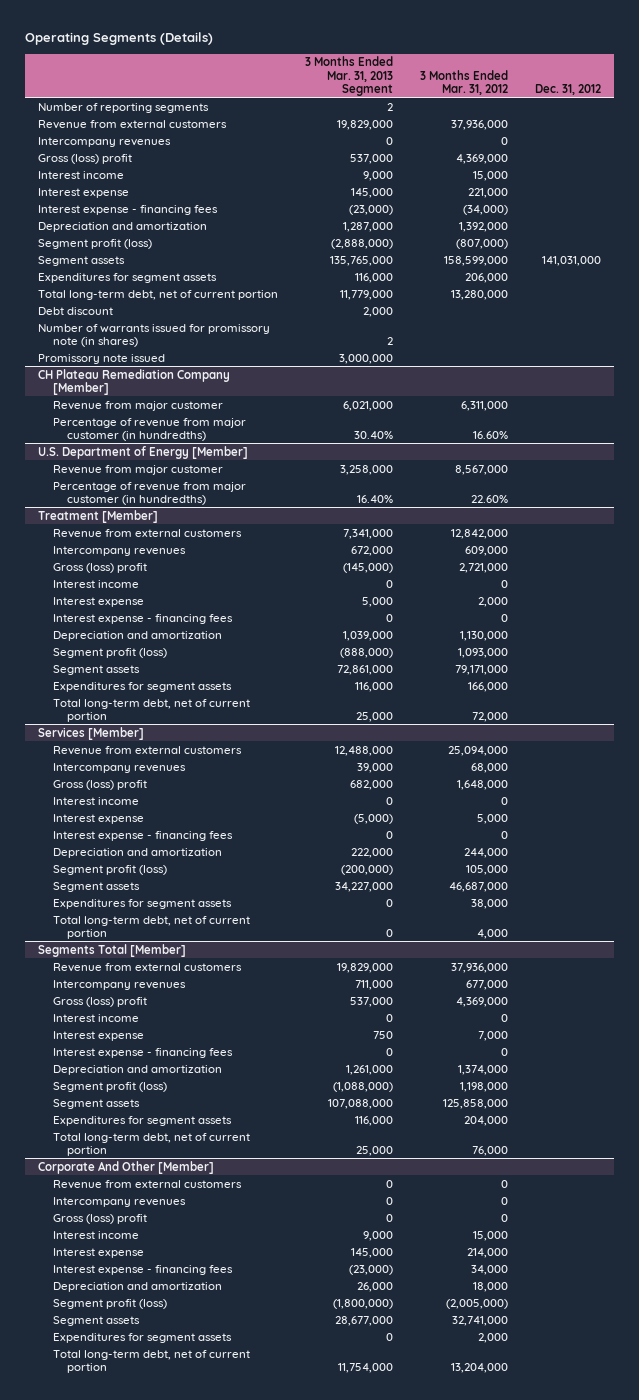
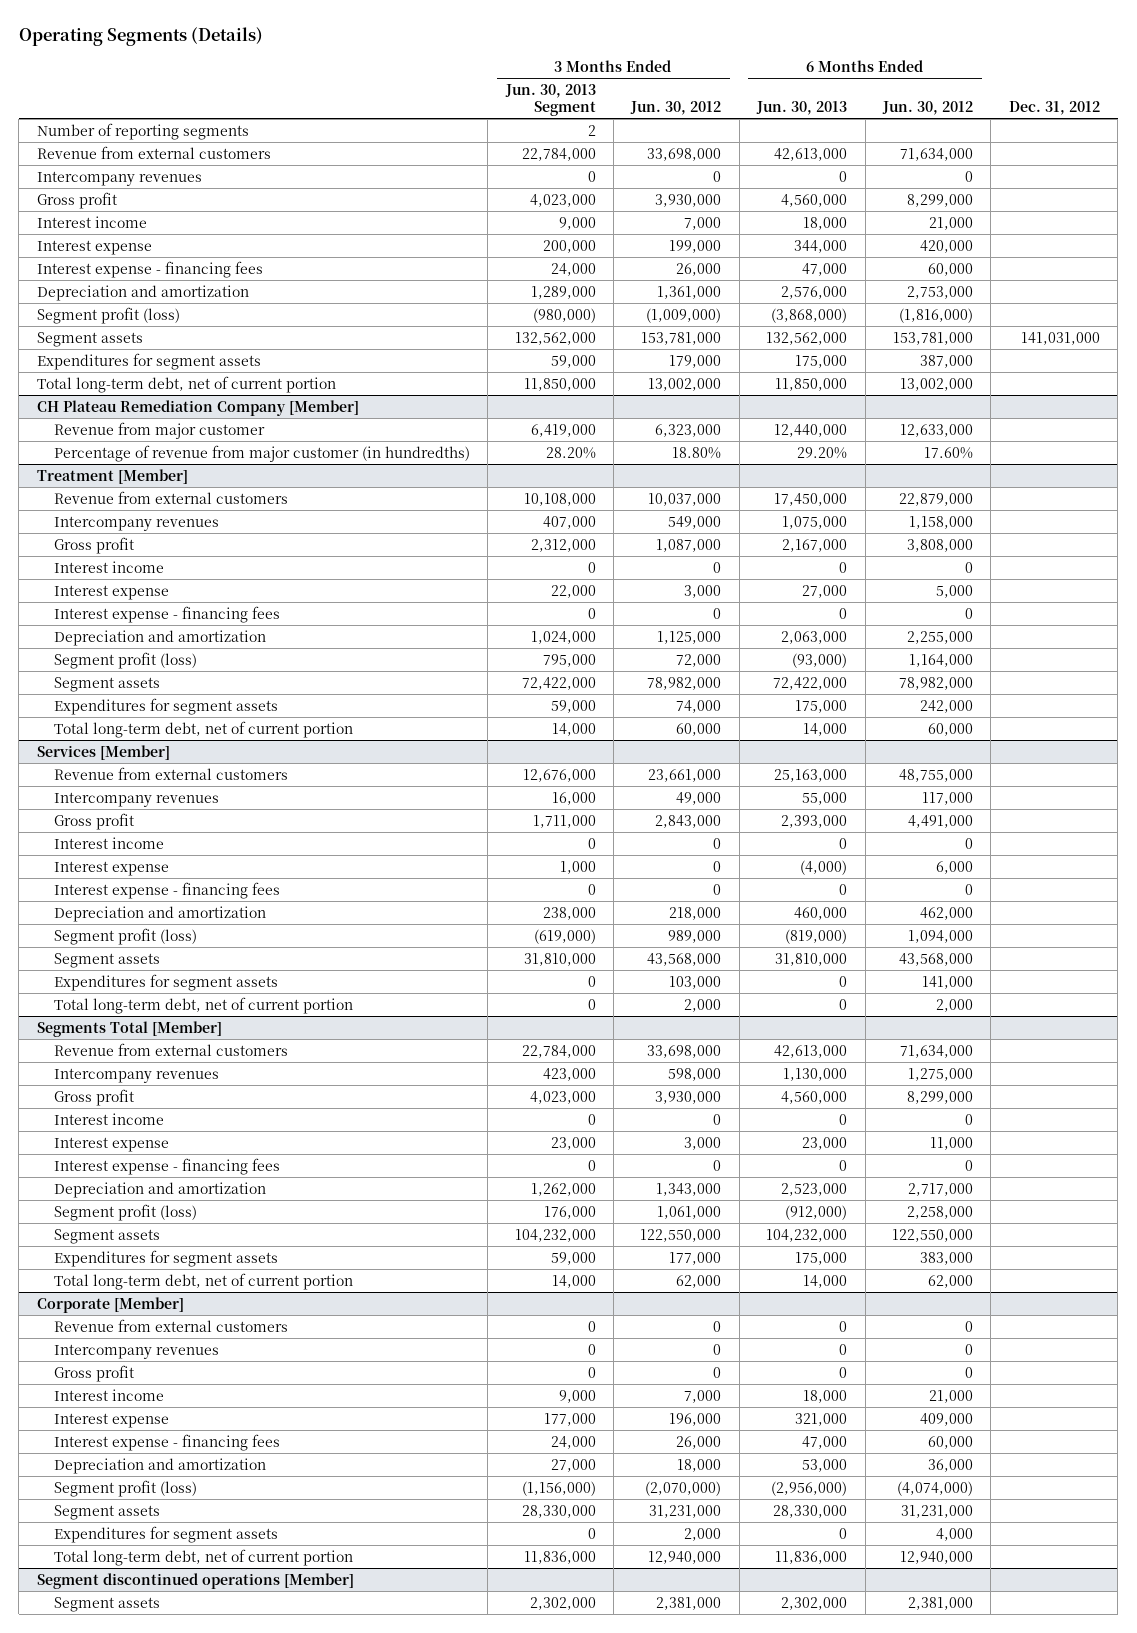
- | 3 Months Ended Mar. 31, 2013 Segment | 3 Months Ended Mar. 31, 2012 | Dec. 31, 2012
+ | 3 Months Ended Jun. 30, 2013 Segment | 3 Months Ended Jun. 30, 2012 | 6 Months Ended Jun. 30, 2013 | 6 Months Ended Jun. 30, 2012 | Dec. 31, 2012
- Gross (loss) profit | 537,000 | 4,369,000 |
+ Gross profit | 4,023,000 | 3,930,000 | 4,560,000 | 8,299,000 |
- Debt discount | 2,000 | |
- Number of warrants issued for promissory note (in shares) | 2 | |
- Promissory note issued | 3,000,000 | |
- U.S. Department of Energy [Member]
- Revenue from major customer | 3,258,000 | 8,567,000 |
- Percentage of revenue from major customer (in hundredths) | 16.40% | 22.60% |
@ Treatment [Member]
- Gross (loss) profit | (145,000) | 2,721,000 |
+ Gross profit | 2,312,000 | 1,087,000 | 2,167,000 | 3,808,000 |
@ Services [Member]
- Gross (loss) profit | 682,000 | 1,648,000 |
+ Gross profit | 1,711,000 | 2,843,000 | 2,393,000 | 4,491,000 |
@ Segments Total [Member]
- Gross (loss) profit | 537,000 | 4,369,000 |
+ Gross profit | 4,023,000 | 3,930,000 | 4,560,000 | 8,299,000 |
- Corporate And Other [Member]
+ Corporate [Member]
- Gross (loss) profit | 0 | 0 |
+ Gross profit | 0 | 0 | 0 | 0 |
+ Segment discontinued operations [Member]
+ Segment assets | 2,302,000 | 2,381,000 | 2,302,000 | 2,381,000 |

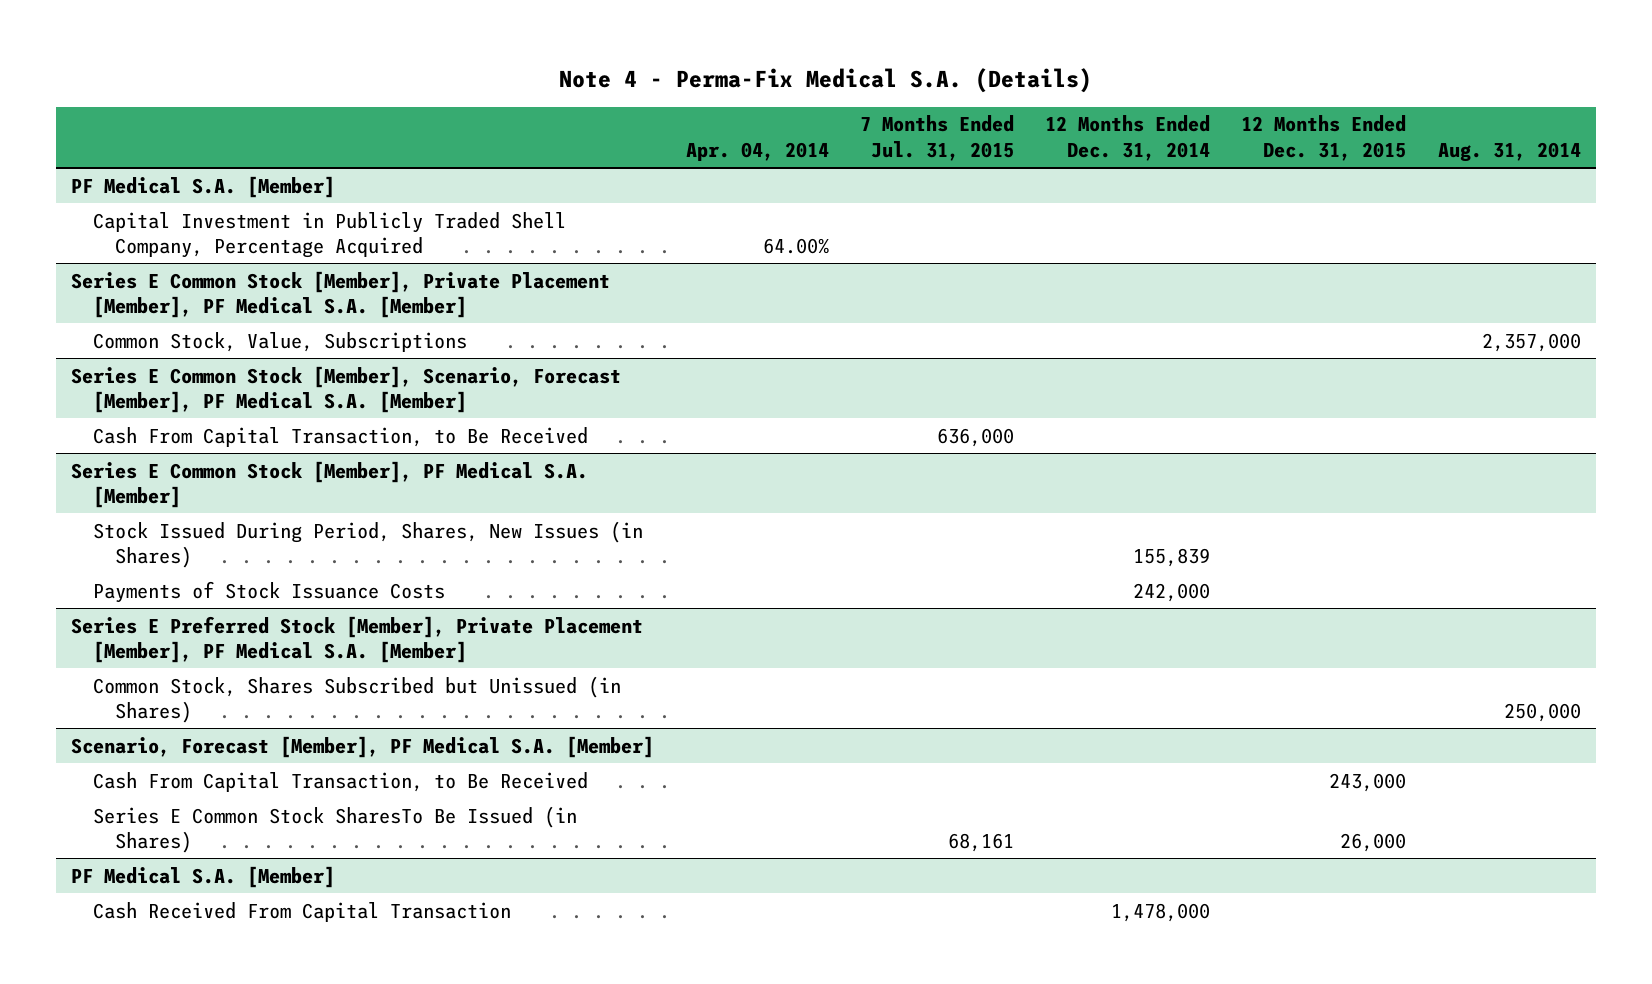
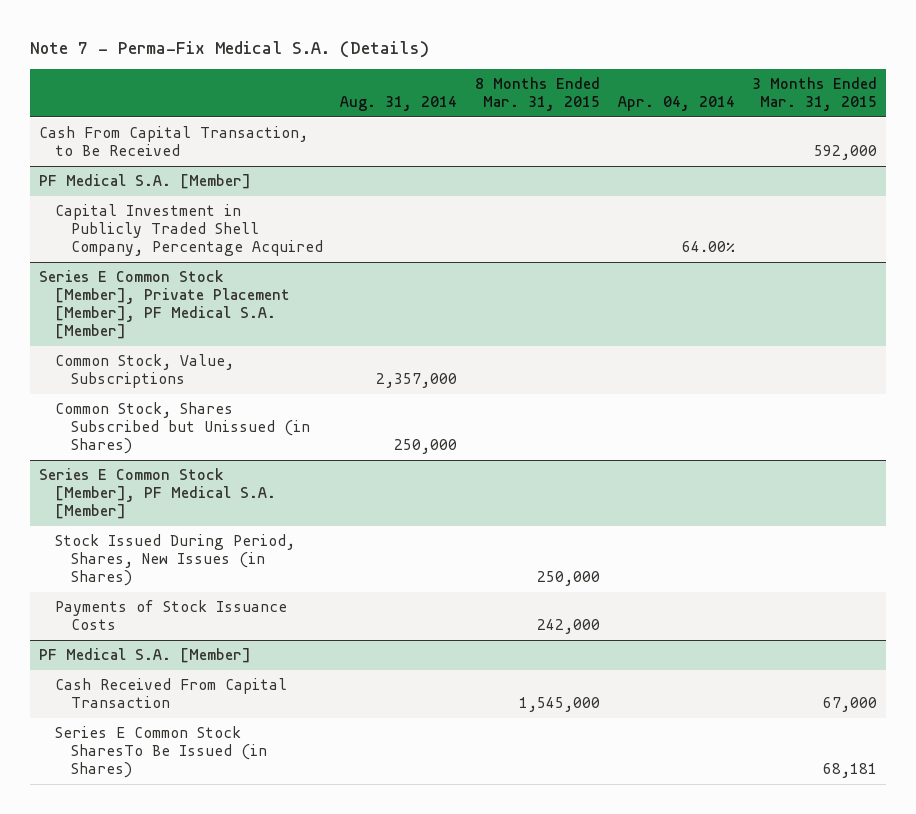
- Note 4 - Perma-Fix Medical S.A. (Details)
+ Note 7 - Perma-Fix Medical S.A. (Details)
- | Apr. 04, 2014 | 7 Months Ended Jul. 31, 2015 | 12 Months Ended Dec. 31, 2014 | 12 Months Ended Dec. 31, 2015 | Aug. 31, 2014
+ | Aug. 31, 2014 | 8 Months Ended Mar. 31, 2015 | Apr. 04, 2014 | 3 Months Ended Mar. 31, 2015
+ Cash From Capital Transaction, to Be Received | | | | 592,000
- Series E Common Stock [Member], Scenario, Forecast [Member], PF Medical S.A. [Member]
- Cash From Capital Transaction, to Be Received | | 636,000 | | |
@ Series E Common Stock [Member], Private Placement [Member], PF Medical S.A. [Member]
+ Common Stock, Shares Subscribed but Unissued (in Shares) | 250,000 | | |
- Series E Preferred Stock [Member], Private Placement [Member], PF Medical S.A. [Member]
- Common Stock, Shares Subscribed but Unissued (in Shares) | | | | | 250,000
- Scenario, Forecast [Member], PF Medical S.A. [Member]
- Cash From Capital Transaction, to Be Received | | | | 243,000 |
- Series E Common Stock SharesTo Be Issued (in Shares) | | 68,161 | | 26,000 |
@ PF Medical S.A. [Member]
+ Series E Common Stock SharesTo Be Issued (in Shares) | | | | 68,181

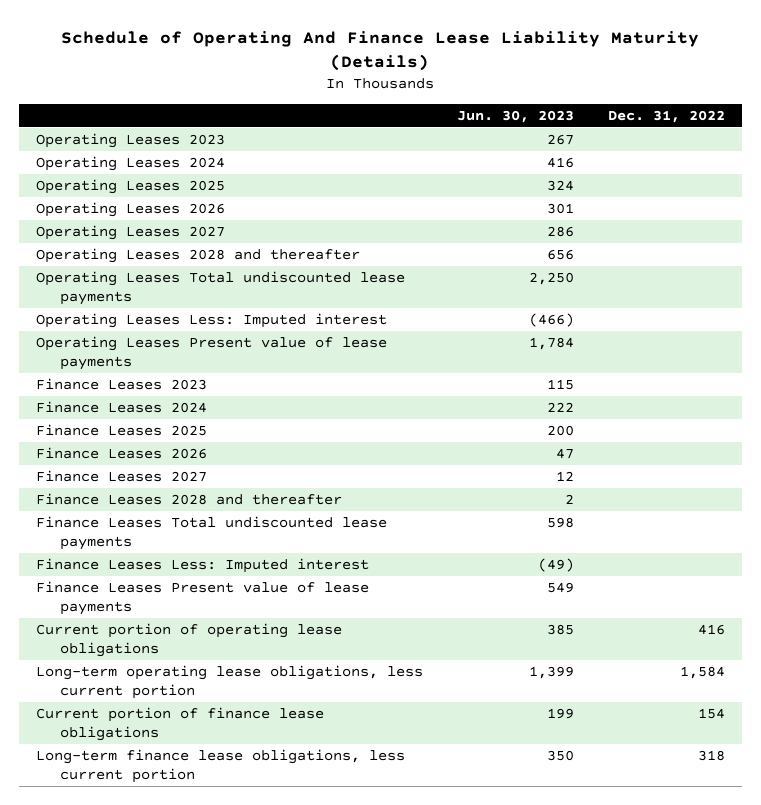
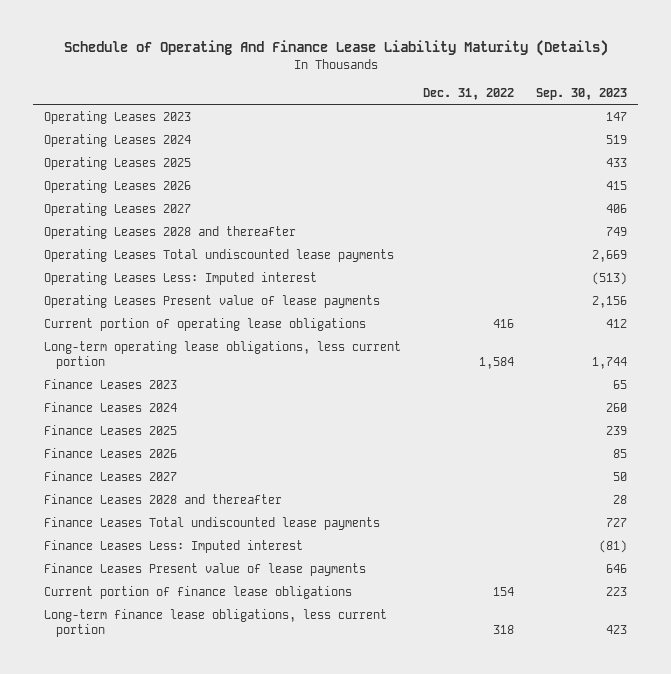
- | Jun. 30, 2023 | Dec. 31, 2022
+ | Dec. 31, 2022 | Sep. 30, 2023
moved up: Current portion of operating lease obligations | 416 | 412
moved up: Long-term operating lease obligations, less current portion | 1,584 | 1,744

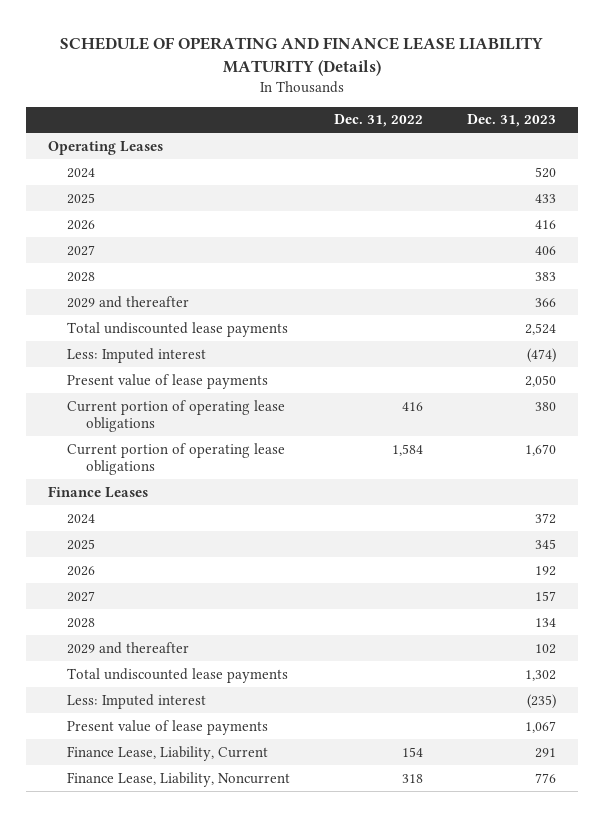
- Schedule of Operating And Finance Lease Liability Maturity (Details)
+ SCHEDULE OF OPERATING AND FINANCE LEASE LIABILITY MATURITY (Details)
- | Dec. 31, 2022 | Sep. 30, 2023
+ | Dec. 31, 2022 | Dec. 31, 2023
- Operating Leases 2023 | | 147
- Operating Leases 2024 | | 519
- Operating Leases 2025 | | 433
- Operating Leases 2026 | | 415
- Operating Leases 2027 | | 406
- Operating Leases 2028 and thereafter | | 749
- Operating Leases Total undiscounted lease payments | | 2,669
- Operating Leases Less: Imputed interest | | (513)
- Operating Leases Present value of lease payments | | 2,156
+ Operating Leases
+ 2024 | | 520
+ 2025 | | 433
+ 2026 | | 416
+ 2027 | | 406
+ 2028 | | 383
+ 2029 and thereafter | | 366
+ Total undiscounted lease payments | | 2,524
+ Less: Imputed interest | | (474)
+ Present value of lease payments | | 2,050
- Long-term operating lease obligations, less current portion | 1,584 | 1,744
- Finance Leases 2023 | | 65
- Finance Leases 2024 | | 260
- Finance Leases 2025 | | 239
- Finance Leases 2026 | | 85
- Finance Leases 2027 | | 50
- Finance Leases 2028 and thereafter | | 28
- Finance Leases Total undiscounted lease payments | | 727
- Finance Leases Less: Imputed interest | | (81)
- Finance Leases Present value of lease payments | | 646
- Current portion of finance lease obligations | 154 | 223
- Long-term finance lease obligations, less current portion | 318 | 423
+ Current portion of operating lease obligations | 1,584 | 1,670
+ Finance Leases
+ 2024 | | 372
+ 2025 | | 345
+ 2026 | | 192
+ 2027 | | 157
+ 2028 | | 134
+ 2029 and thereafter | | 102
+ Total undiscounted lease payments | | 1,302
+ Less: Imputed interest | | (235)
+ Present value of lease payments | | 1,067
+ Finance Lease, Liability, Current | 154 | 291
+ Finance Lease, Liability, Noncurrent | 318 | 776

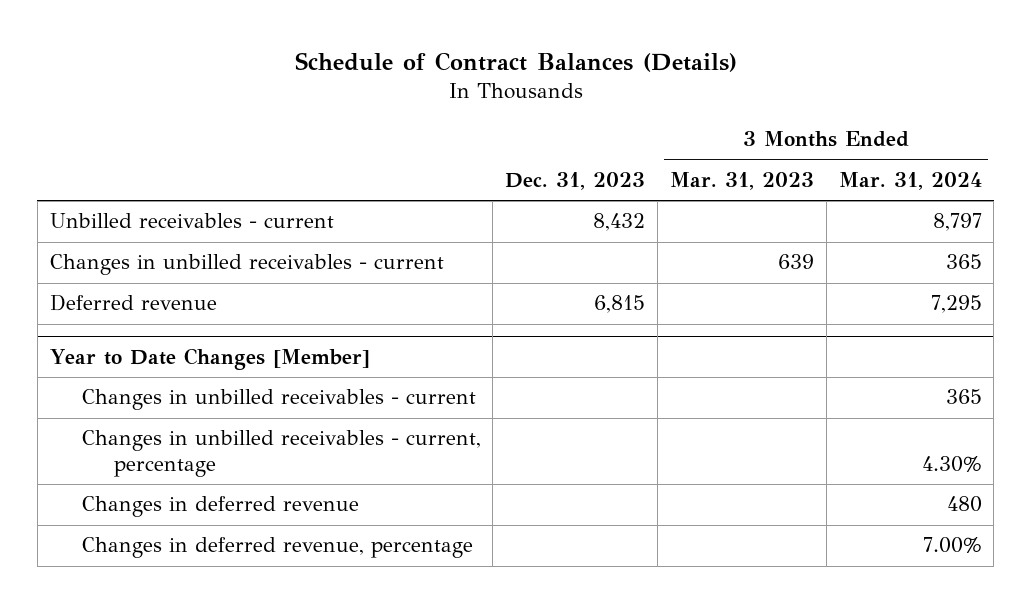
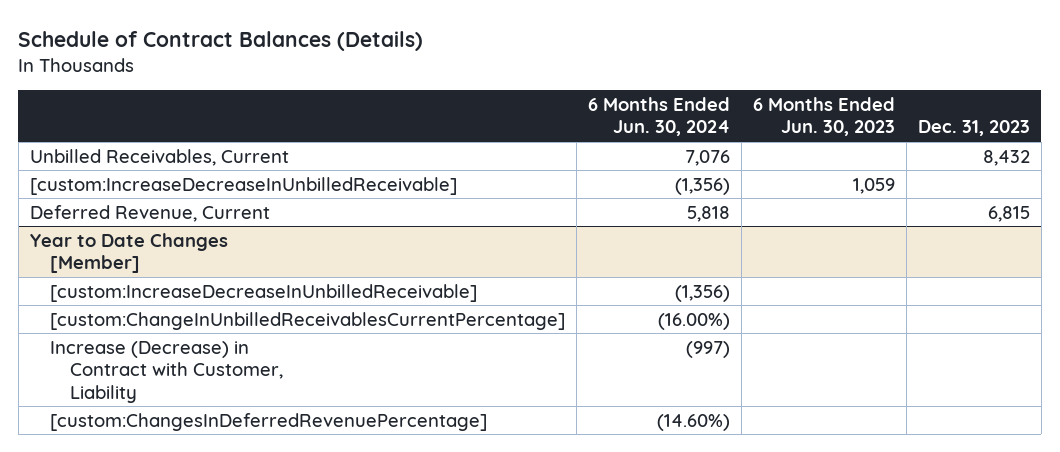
- | Dec. 31, 2023 | 3 Months Ended Mar. 31, 2023 | 3 Months Ended Mar. 31, 2024
+ | 6 Months Ended Jun. 30, 2024 | 6 Months Ended Jun. 30, 2023 | Dec. 31, 2023
- Unbilled receivables - current | 8,432 | | 8,797
- Changes in unbilled receivables - current | | 639 | 365
- Deferred revenue | 6,815 | | 7,295
+ Unbilled Receivables, Current | 7,076 | | 8,432
+ [custom:IncreaseDecreaseInUnbilledReceivable] | (1,356) | 1,059 |
+ Deferred Revenue, Current | 5,818 | | 6,815
@ Year to Date Changes [Member]
- Changes in unbilled receivables - current | | | 365
- Changes in unbilled receivables - current, percentage | | | 4.30%
- Changes in deferred revenue | | | 480
- Changes in deferred revenue, percentage | | | 7.00%
+ [custom:IncreaseDecreaseInUnbilledReceivable] | (1,356) | |
+ [custom:ChangeInUnbilledReceivablesCurrentPercentage] | (16.00%) | |
+ Increase (Decrease) in Contract with Customer, Liability | (997) | |
+ [custom:ChangesInDeferredRevenuePercentage] | (14.60%) | |

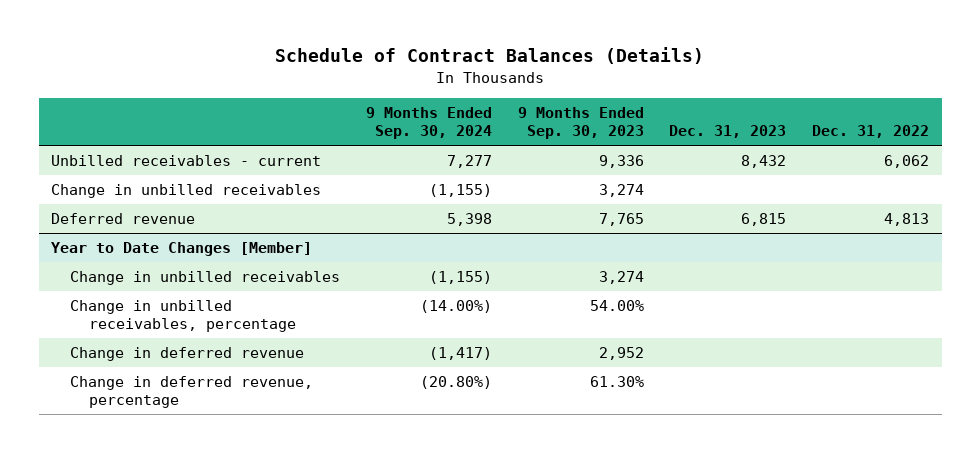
- | 6 Months Ended Jun. 30, 2024 | 6 Months Ended Jun. 30, 2023 | Dec. 31, 2023
+ | 9 Months Ended Sep. 30, 2024 | 9 Months Ended Sep. 30, 2023 | Dec. 31, 2023 | Dec. 31, 2022
- Unbilled Receivables, Current | 7,076 | | 8,432
- [custom:IncreaseDecreaseInUnbilledReceivable] | (1,356) | 1,059 |
- Deferred Revenue, Current | 5,818 | | 6,815
+ Unbilled receivables - current | 7,277 | 9,336 | 8,432 | 6,062
+ Change in unbilled receivables | (1,155) | 3,274 | |
+ Deferred revenue | 5,398 | 7,765 | 6,815 | 4,813
@ Year to Date Changes [Member]
- [custom:IncreaseDecreaseInUnbilledReceivable] | (1,356) | |
- [custom:ChangeInUnbilledReceivablesCurrentPercentage] | (16.00%) | |
- Increase (Decrease) in Contract with Customer, Liability | (997) | |
- [custom:ChangesInDeferredRevenuePercentage] | (14.60%) | |
+ Change in unbilled receivables | (1,155) | 3,274 | |
+ Change in unbilled receivables, percentage | (14.00%) | 54.00% | |
+ Change in deferred revenue | (1,417) | 2,952 | |
+ Change in deferred revenue, percentage | (20.80%) | 61.30% | |

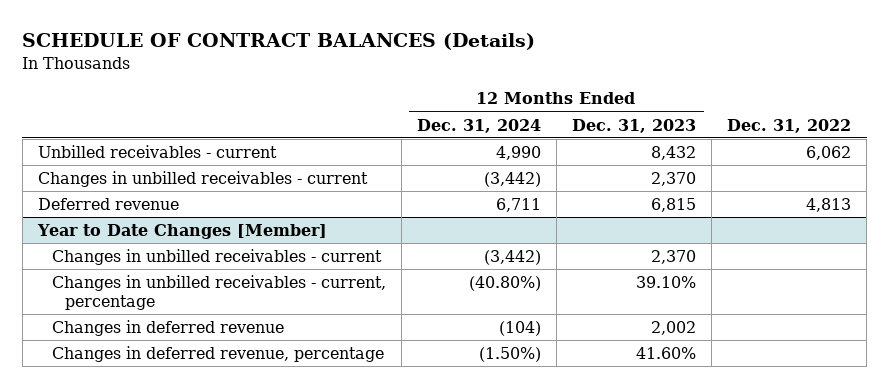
- Schedule of Contract Balances (Details)
+ SCHEDULE OF CONTRACT BALANCES (Details)
- | 9 Months Ended Sep. 30, 2024 | 9 Months Ended Sep. 30, 2023 | Dec. 31, 2023 | Dec. 31, 2022
+ | 12 Months Ended Dec. 31, 2024 | 12 Months Ended Dec. 31, 2023 | Dec. 31, 2022
- Change in unbilled receivables | (1,155) | 3,274 | |
+ Changes in unbilled receivables - current | (3,442) | 2,370 |
@ Year to Date Changes [Member]
- Change in unbilled receivables | (1,155) | 3,274 | |
- Change in unbilled receivables, percentage | (14.00%) | 54.00% | |
- Change in deferred revenue | (1,417) | 2,952 | |
- Change in deferred revenue, percentage | (20.80%) | 61.30% | |
+ Changes in unbilled receivables - current | (3,442) | 2,370 |
+ Changes in unbilled receivables - current, percentage | (40.80%) | 39.10% |
+ Changes in deferred revenue | (104) | 2,002 |
+ Changes in deferred revenue, percentage | (1.50%) | 41.60% |

